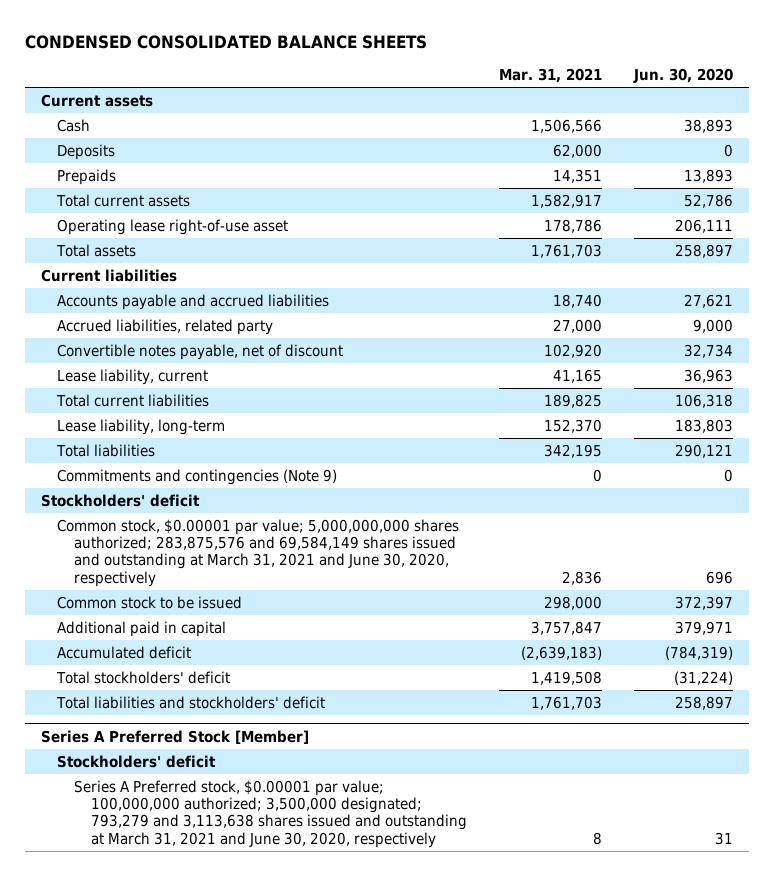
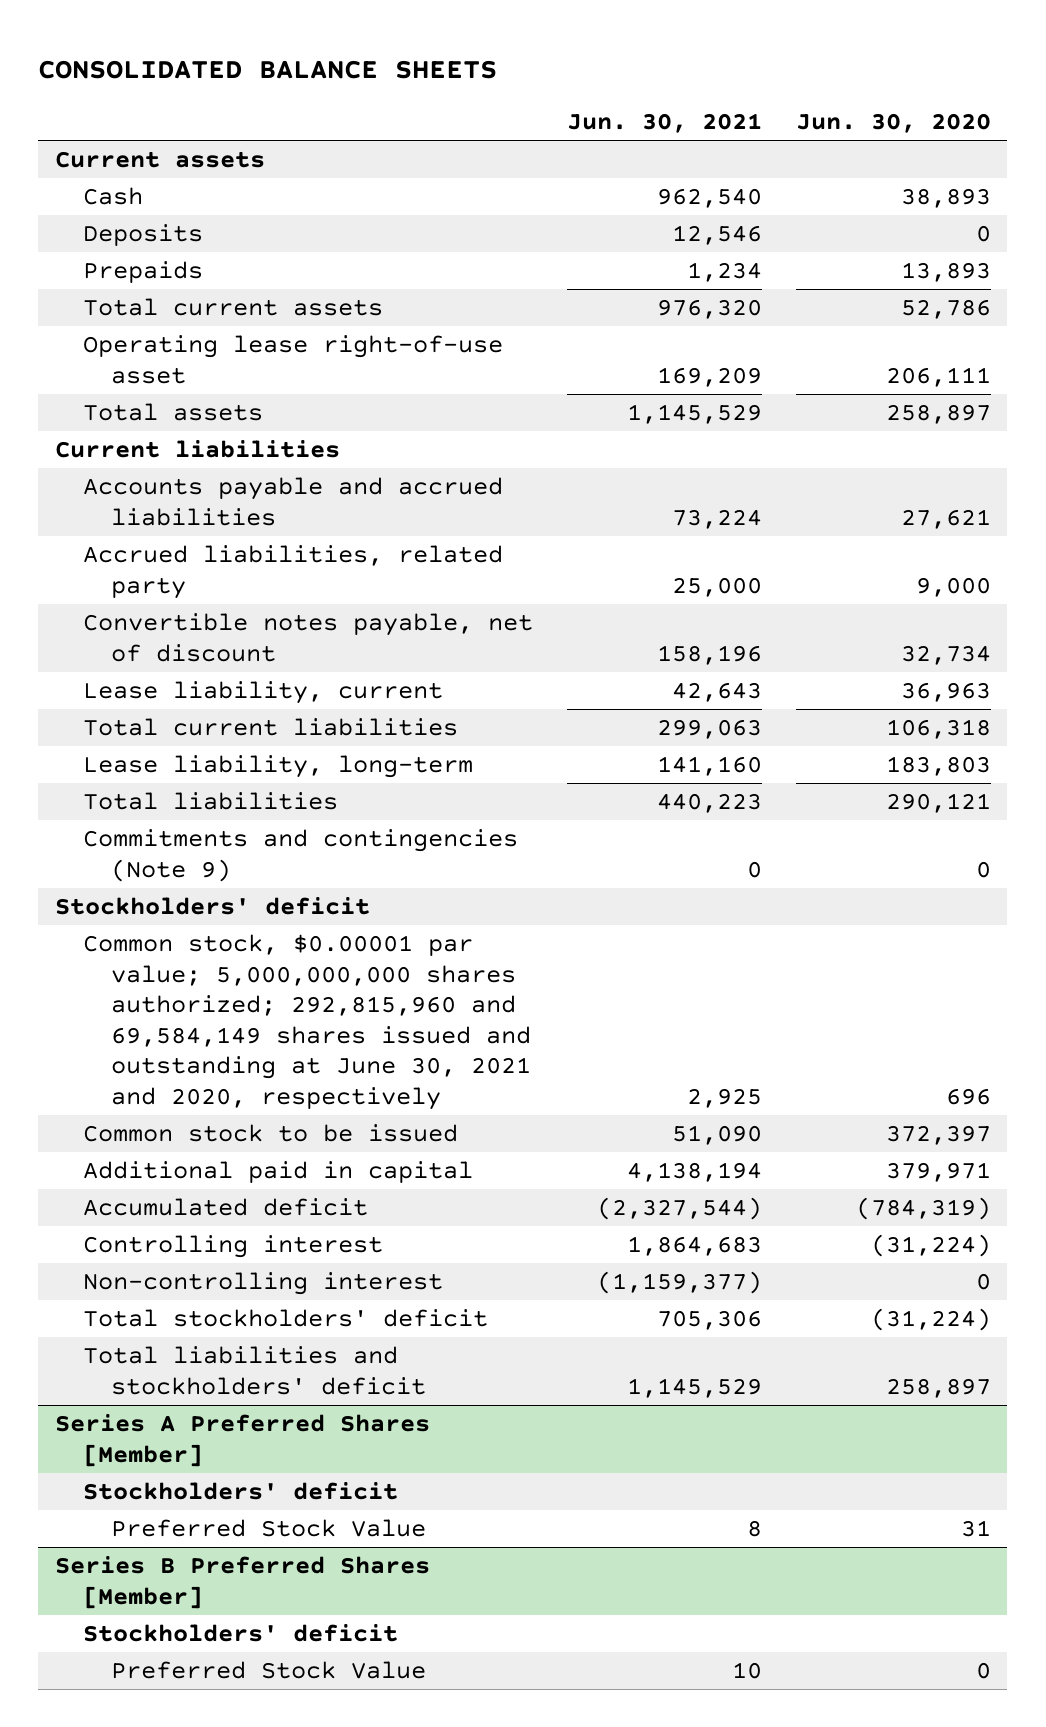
- CONDENSED CONSOLIDATED BALANCE SHEETS
+ CONSOLIDATED BALANCE SHEETS
- | Mar. 31, 2021 | Jun. 30, 2020
+ | Jun. 30, 2021 | Jun. 30, 2020
- Common stock, $0.00001 par value; 5,000,000,000 shares authorized; 283,875,576 and 69,584,149 shares issued and outstanding at March 31, 2021 and June 30, 2020, respectively | 2,836 | 696
+ Common stock, $0.00001 par value; 5,000,000,000 shares authorized; 292,815,960 and 69,584,149 shares issued and outstanding at June 30, 2021 and 2020, respectively | 2,925 | 696
+ Controlling interest | 1,864,683 | (31,224)
+ Non-controlling interest | (1,159,377) | 0
- Series A Preferred Stock [Member]
+ Series A Preferred Shares [Member]
- Series A Preferred stock, $0.00001 par value; 100,000,000 authorized; 3,500,000 designated; 793,279 and 3,113,638 shares issued and outstanding at March 31, 2021 and June 30, 2020, respectively | 8 | 31
+ Preferred Stock Value | 8 | 31
+ Series B Preferred Shares [Member]
+ Stockholders' deficit
+ Preferred Stock Value | 10 | 0

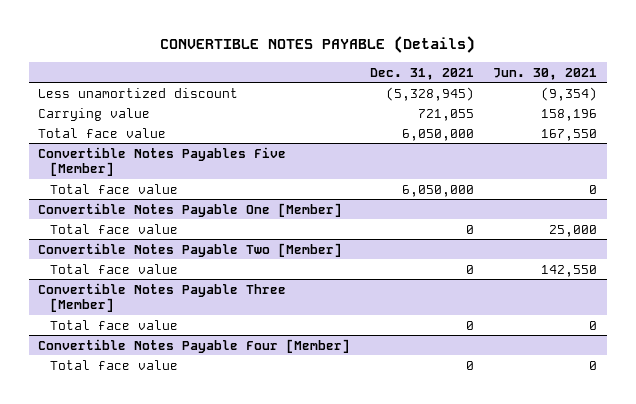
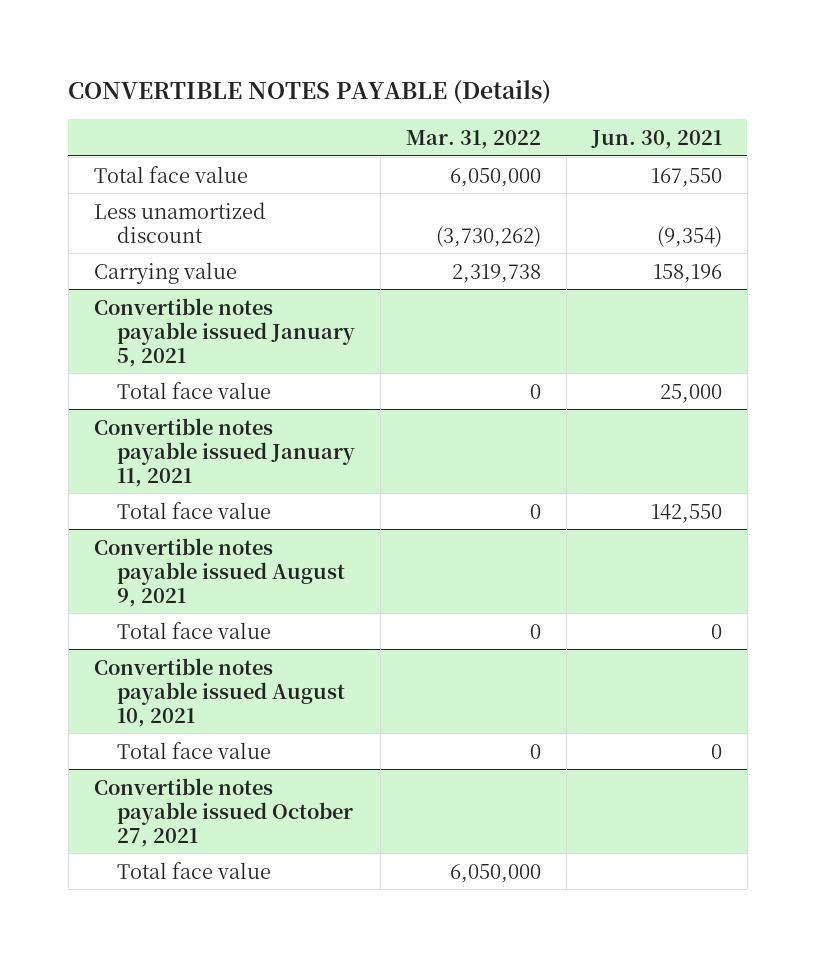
- | Dec. 31, 2021 | Jun. 30, 2021
+ | Mar. 31, 2022 | Jun. 30, 2021
moved up: Total face value | 6,050,000 | 167,550
- Convertible Notes Payables Five [Member]
- Total face value | 6,050,000 | 0
- Convertible Notes Payable One [Member]
+ Convertible notes payable issued January 5, 2021
- Convertible Notes Payable Two [Member]
+ Convertible notes payable issued January 11, 2021
- Convertible Notes Payable Three [Member]
+ Convertible notes payable issued August 9, 2021
- Convertible Notes Payable Four [Member]
+ Convertible notes payable issued August 10, 2021
+ Convertible notes payable issued October 27, 2021
+ Total face value | 6,050,000 |

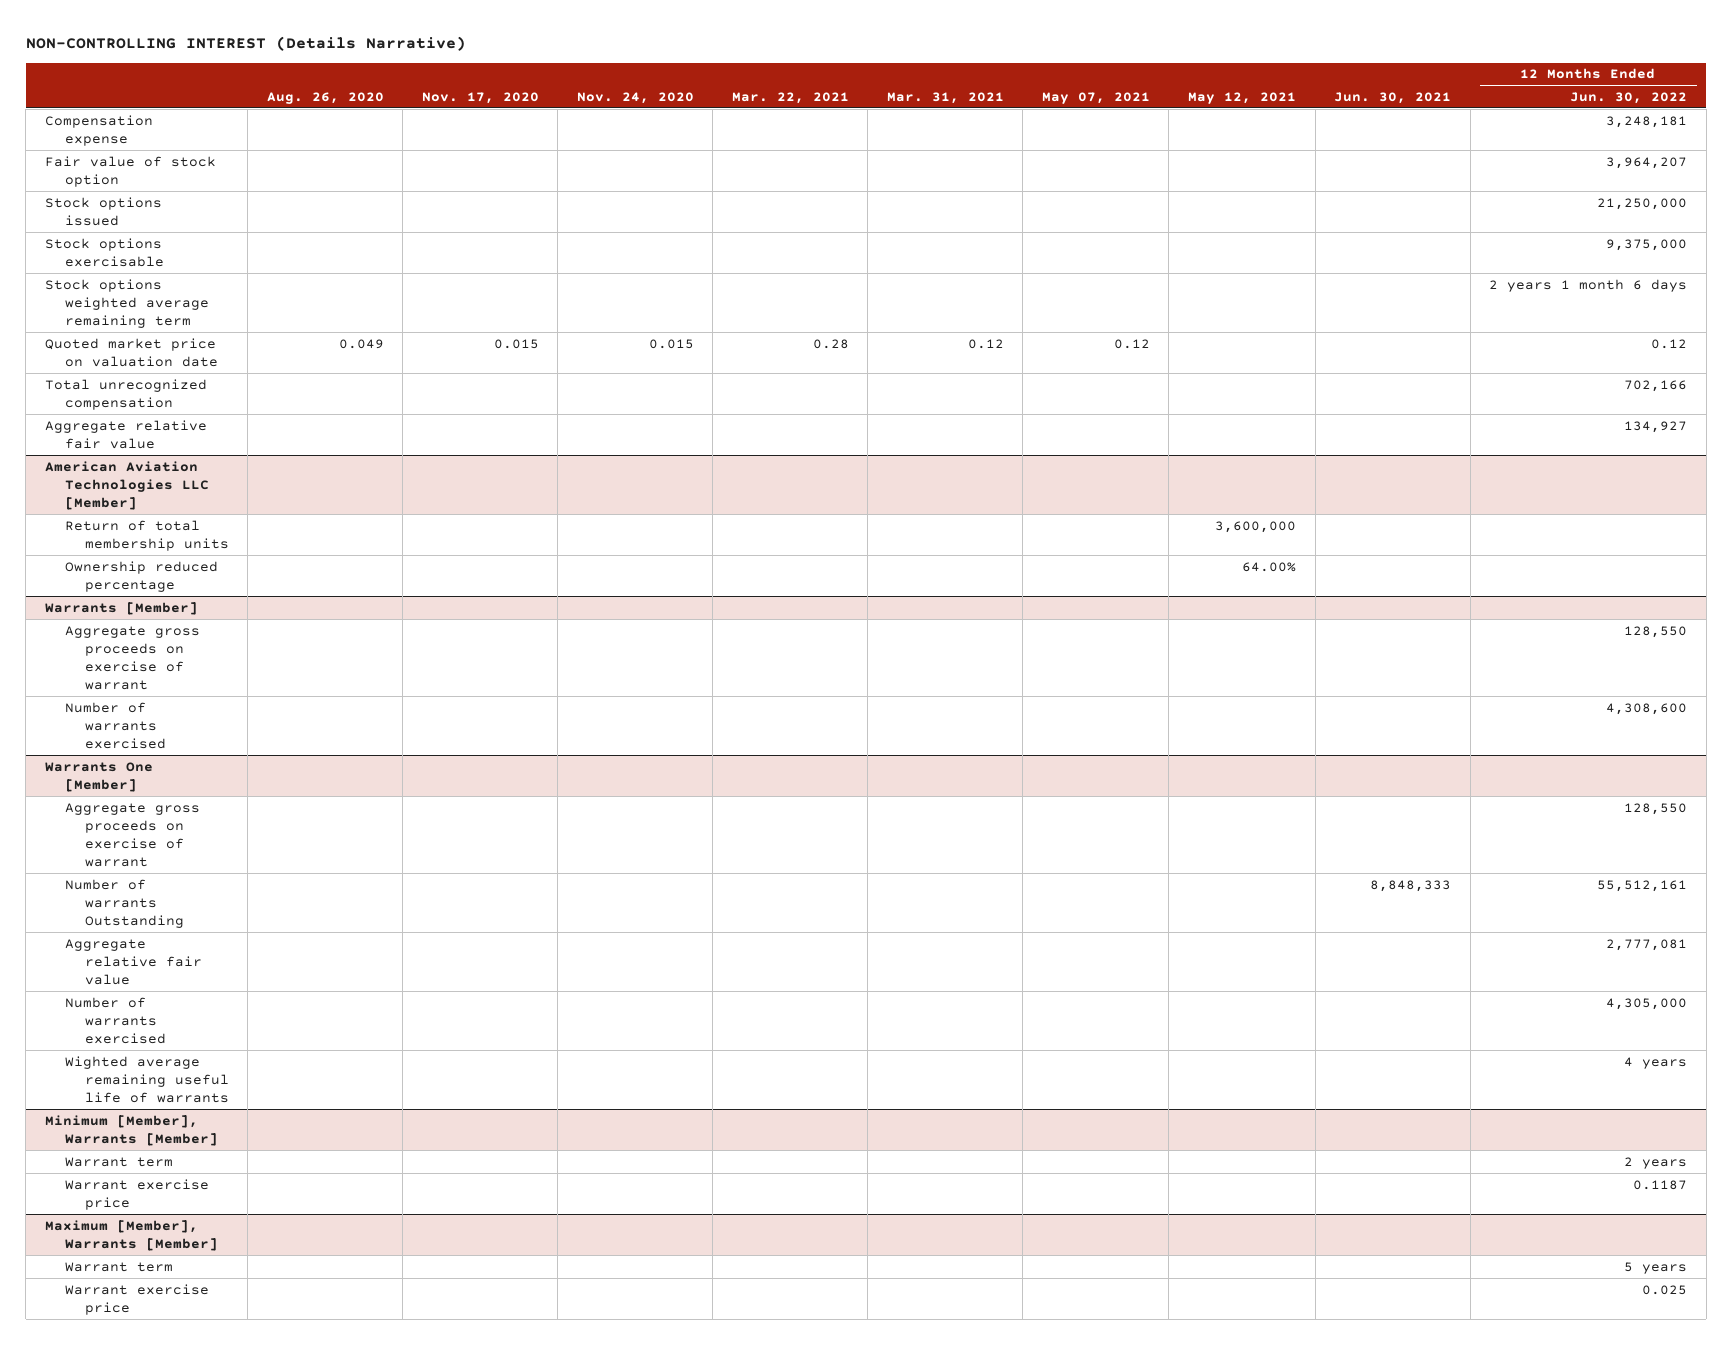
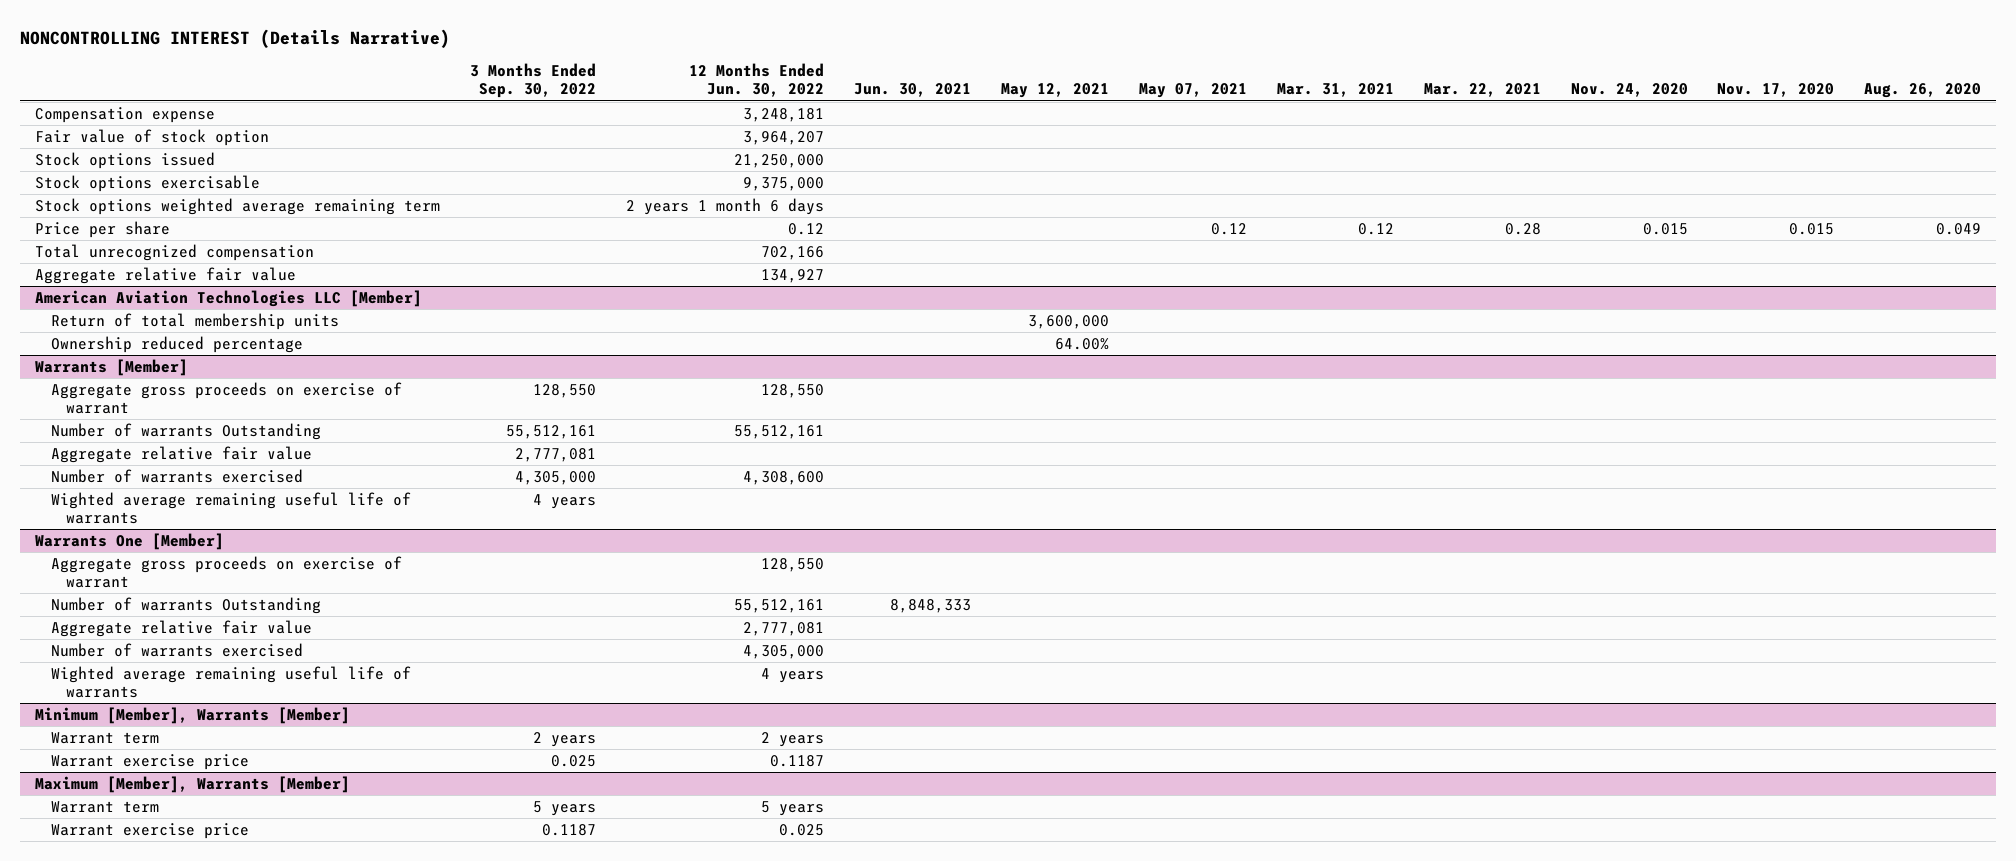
- NON-CONTROLLING INTEREST (Details Narrative)
+ NONCONTROLLING INTEREST (Details Narrative)
- | Aug. 26, 2020 | Nov. 17, 2020 | Nov. 24, 2020 | Mar. 22, 2021 | Mar. 31, 2021 | May 07, 2021 | May 12, 2021 | Jun. 30, 2021 | 12 Months Ended Jun. 30, 2022
+ | 3 Months Ended Sep. 30, 2022 | 12 Months Ended Jun. 30, 2022 | Jun. 30, 2021 | May 12, 2021 | May 07, 2021 | Mar. 31, 2021 | Mar. 22, 2021 | Nov. 24, 2020 | Nov. 17, 2020 | Aug. 26, 2020
- Quoted market price on valuation date | 0.049 | 0.015 | 0.015 | 0.28 | 0.12 | 0.12 | | | 0.12
+ Price per share | | 0.12 | | | 0.12 | 0.12 | 0.28 | 0.015 | 0.015 | 0.049
@ Warrants [Member]
+ Number of warrants Outstanding | 55,512,161 | 55,512,161 | | | | | | | |
+ Aggregate relative fair value | 2,777,081 | | | | | | | | |
+ Wighted average remaining useful life of warrants | 4 years | | | | | | | | |

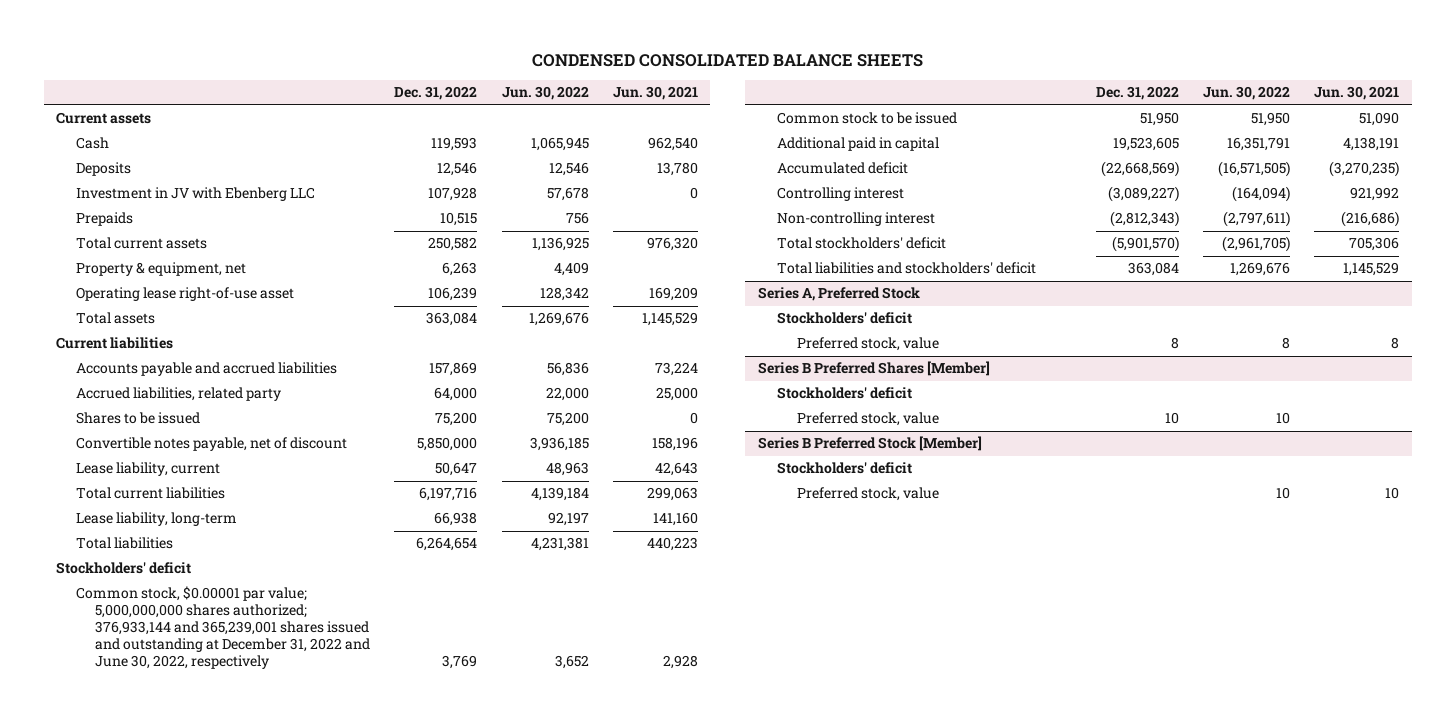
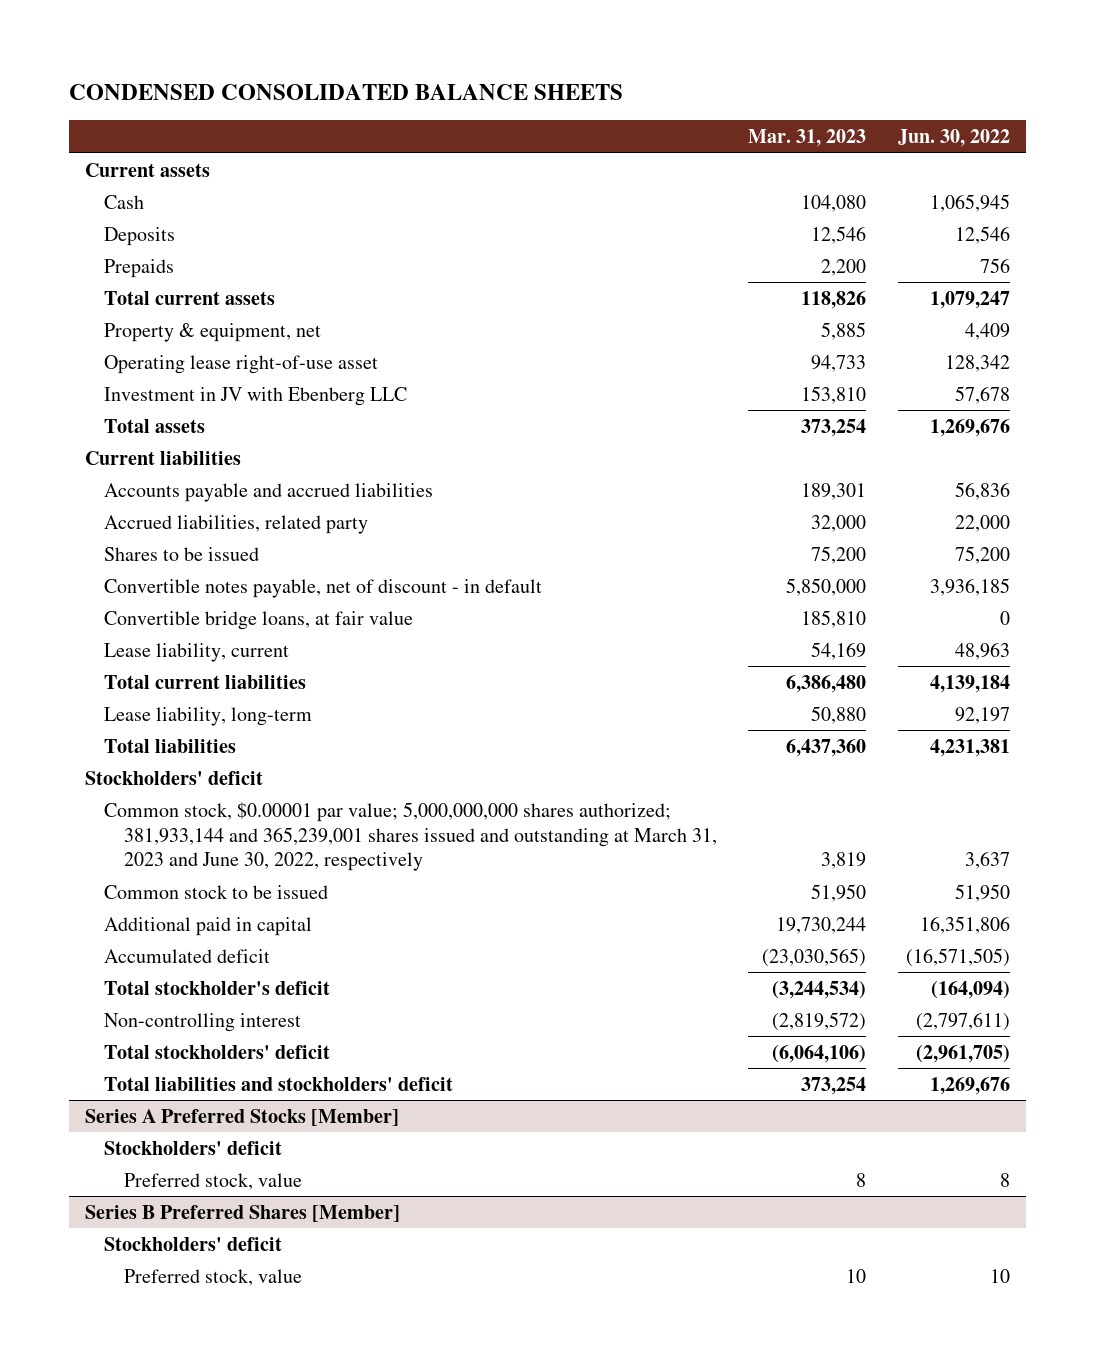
- | Dec. 31, 2022 | Jun. 30, 2022 | Jun. 30, 2021
+ | Mar. 31, 2023 | Jun. 30, 2022
- Total current assets | 250,582 | 1,136,925 | 976,320
+ Total current assets | 118,826 | 1,079,247
moved down: Investment in JV with Ebenberg LLC | 153,810 | 57,678
- Convertible notes payable, net of discount | 5,850,000 | 3,936,185 | 158,196
+ Convertible notes payable, net of discount - in default | 5,850,000 | 3,936,185
+ Convertible bridge loans, at fair value | 185,810 | 0
- Common stock, $0.00001 par value; 5,000,000,000 shares authorized; 376,933,144 and 365,239,001 shares issued and outstanding at December 31, 2022 and June 30, 2022, respectively | 3,769 | 3,652 | 2,928
+ Common stock, $0.00001 par value; 5,000,000,000 shares authorized; 381,933,144 and 365,239,001 shares issued and outstanding at March 31, 2023 and June 30, 2022, respectively | 3,819 | 3,637
- Additional paid in capital | 19,523,605 | 16,351,791 | 4,138,191
+ Additional paid in capital | 19,730,244 | 16,351,806
- Controlling interest | (3,089,227) | (164,094) | 921,992
+ Total stockholder's deficit | (3,244,534) | (164,094)
- Series A, Preferred Stock
+ Series A Preferred Stocks [Member]
- Series B Preferred Stock [Member]
- Stockholders' deficit
- Preferred stock, value | | 10 | 10

